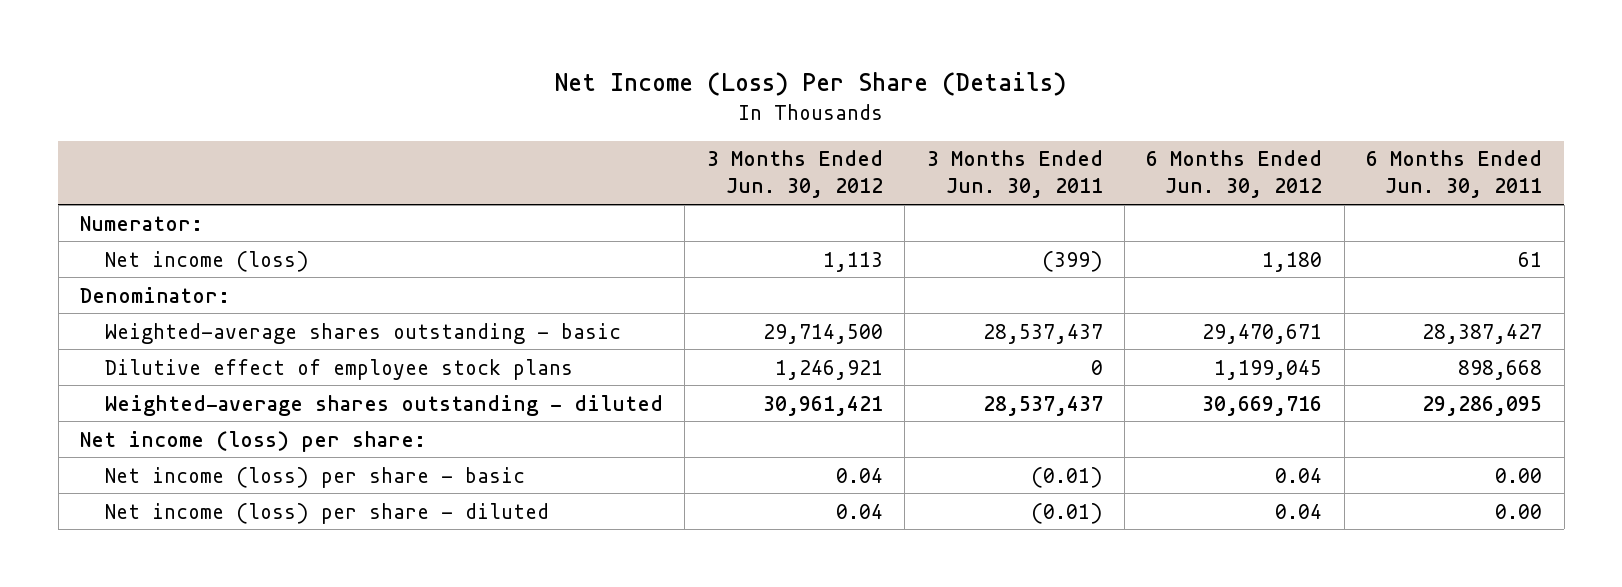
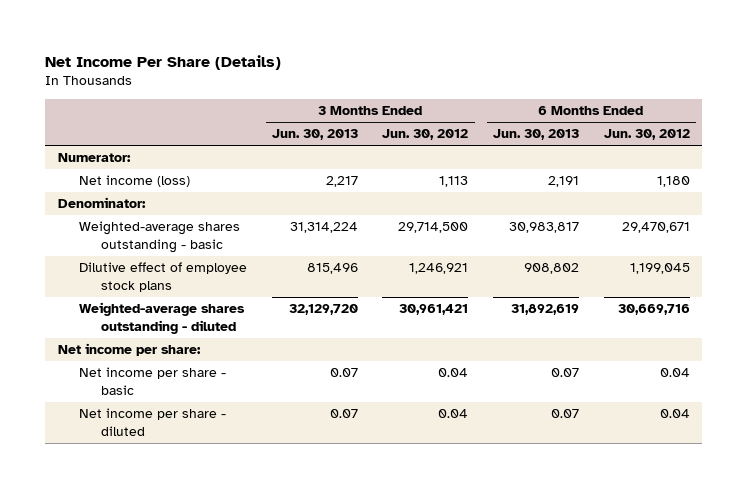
- Net Income (Loss) Per Share (Details)
+ Net Income Per Share (Details)
- | 3 Months Ended Jun. 30, 2012 | 3 Months Ended Jun. 30, 2011 | 6 Months Ended Jun. 30, 2012 | 6 Months Ended Jun. 30, 2011
+ | 3 Months Ended Jun. 30, 2013 | 3 Months Ended Jun. 30, 2012 | 6 Months Ended Jun. 30, 2013 | 6 Months Ended Jun. 30, 2012
- Net income (loss) per share:
- Net income (loss) per share - basic | 0.04 | (0.01) | 0.04 | 0.00
- Net income (loss) per share - diluted | 0.04 | (0.01) | 0.04 | 0.00
+ Net income per share:
+ Net income per share - basic | 0.07 | 0.04 | 0.07 | 0.04
+ Net income per share - diluted | 0.07 | 0.04 | 0.07 | 0.04

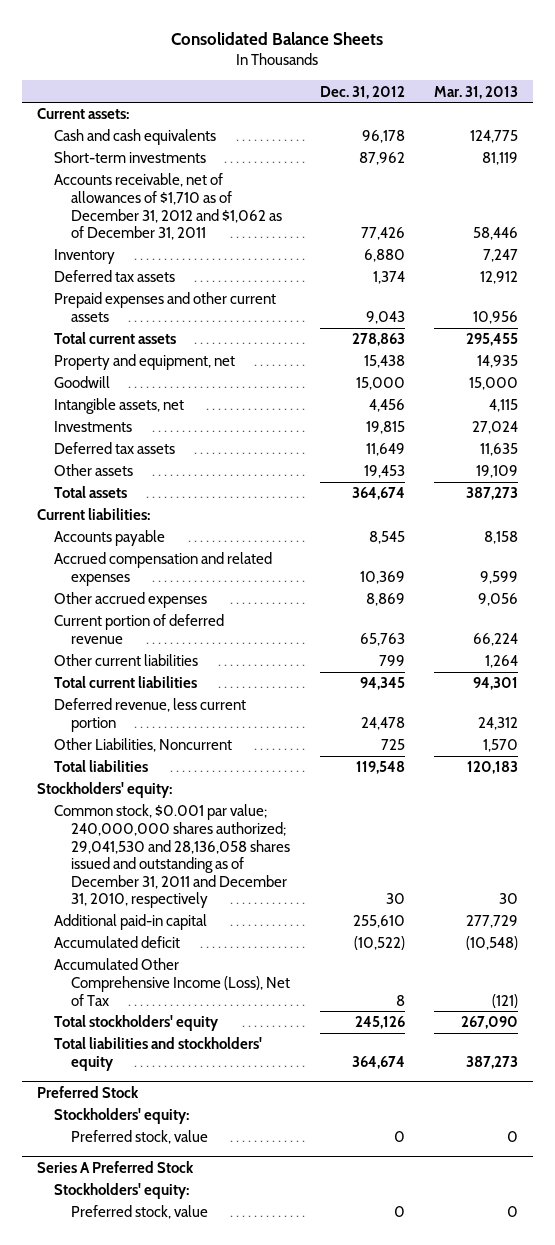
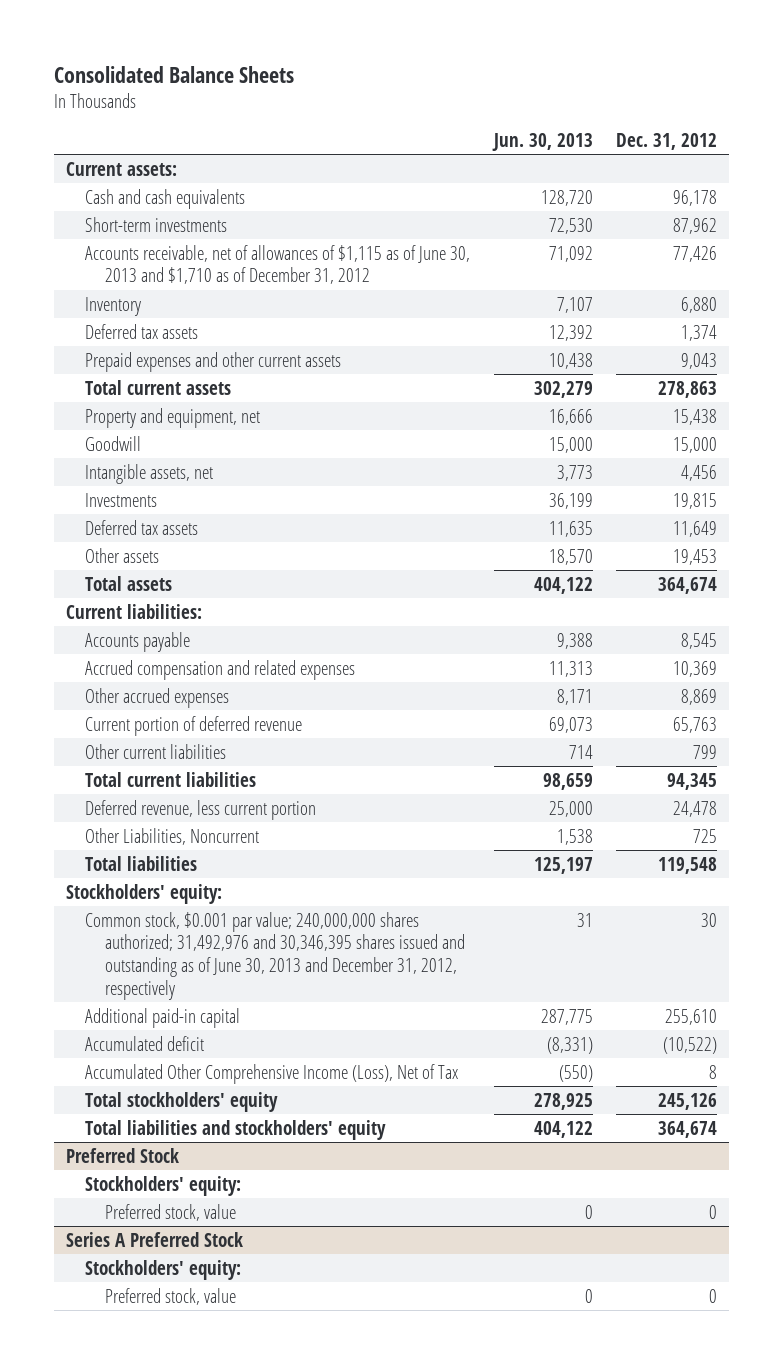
- | Dec. 31, 2012 | Mar. 31, 2013
+ | Jun. 30, 2013 | Dec. 31, 2012
- Accounts receivable, net of allowances of $1,710 as of December 31, 2012 and $1,062 as of December 31, 2011 | 77,426 | 58,446
+ Accounts receivable, net of allowances of $1,115 as of June 30, 2013 and $1,710 as of December 31, 2012 | 71,092 | 77,426
- Common stock, $0.001 par value; 240,000,000 shares authorized; 29,041,530 and 28,136,058 shares issued and outstanding as of December 31, 2011 and December 31, 2010, respectively | 30 | 30
+ Common stock, $0.001 par value; 240,000,000 shares authorized; 31,492,976 and 30,346,395 shares issued and outstanding as of June 30, 2013 and December 31, 2012, respectively | 31 | 30

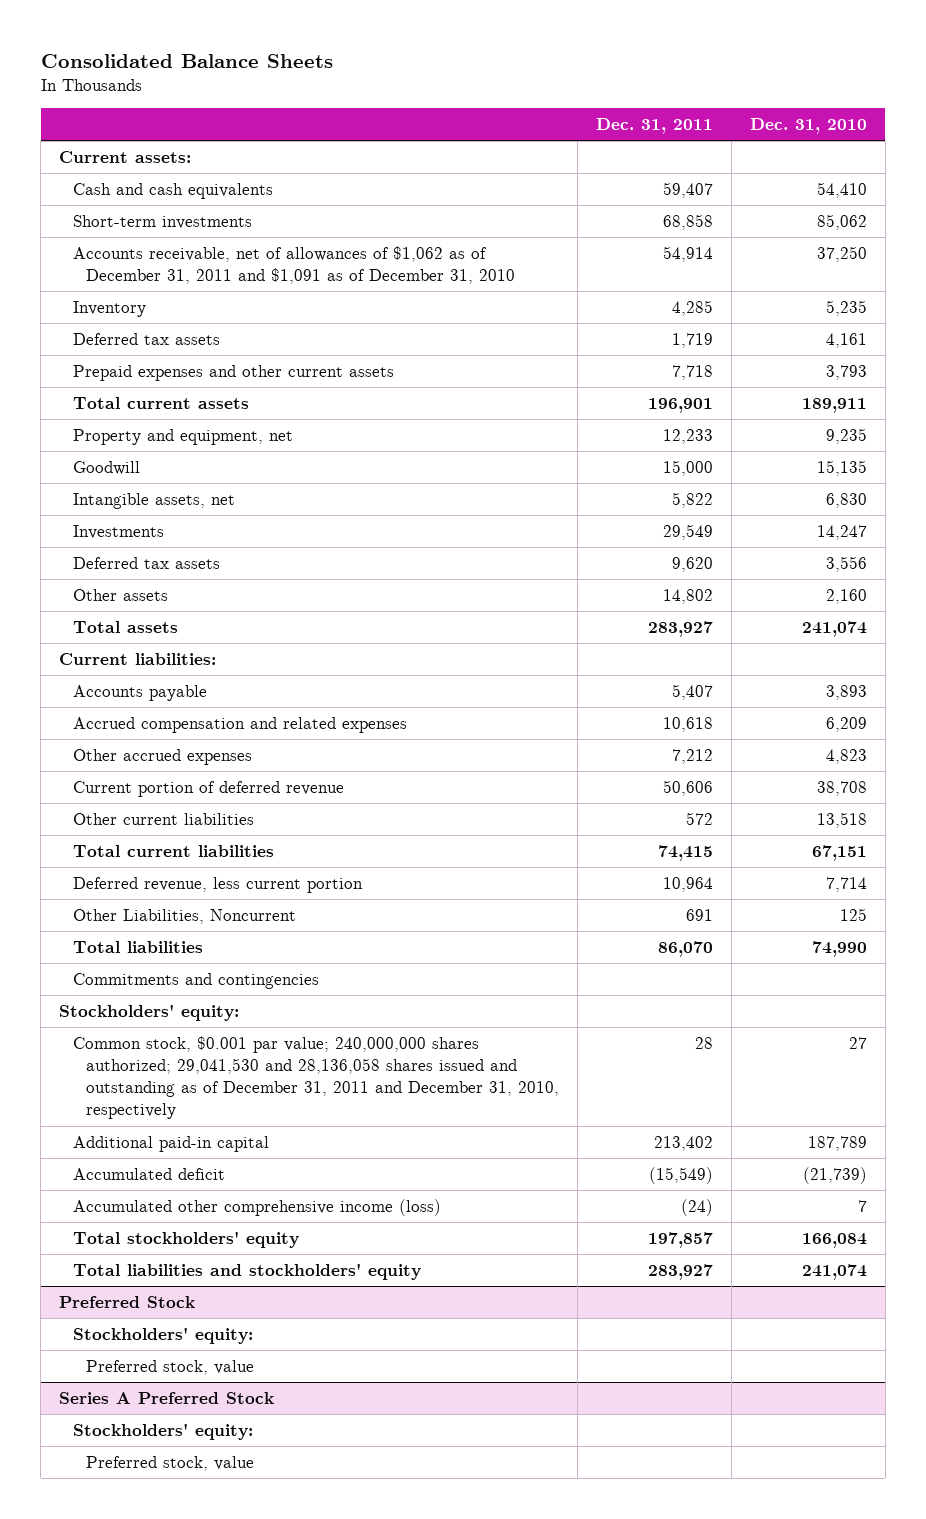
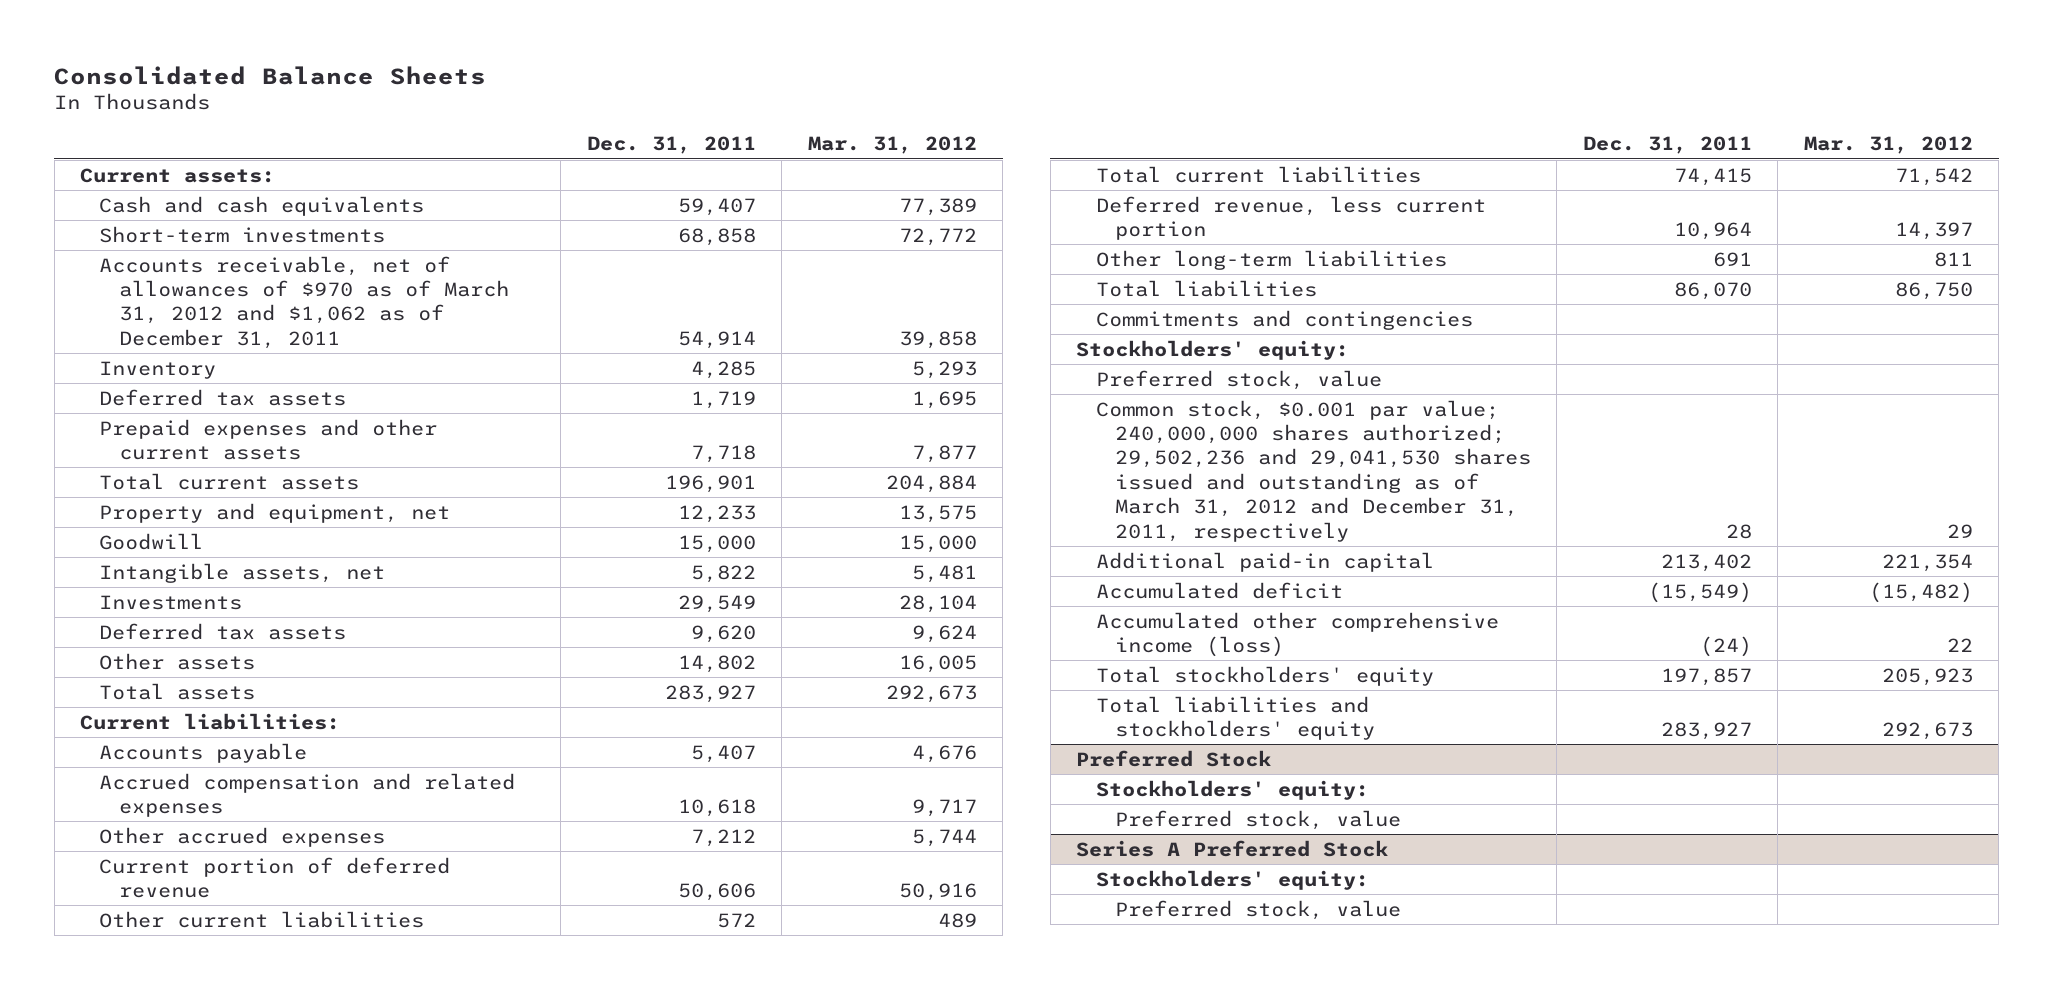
- | Dec. 31, 2011 | Dec. 31, 2010
+ | Dec. 31, 2011 | Mar. 31, 2012
- Accounts receivable, net of allowances of $1,062 as of December 31, 2011 and $1,091 as of December 31, 2010 | 54,914 | 37,250
+ Accounts receivable, net of allowances of $970 as of March 31, 2012 and $1,062 as of December 31, 2011 | 54,914 | 39,858
- Other Liabilities, Noncurrent | 691 | 125
+ Other long-term liabilities | 691 | 811
- Common stock, $0.001 par value; 240,000,000 shares authorized; 29,041,530 and 28,136,058 shares issued and outstanding as of December 31, 2011 and December 31, 2010, respectively | 28 | 27
+ Preferred stock, value
+ Common stock, $0.001 par value; 240,000,000 shares authorized; 29,502,236 and 29,041,530 shares issued and outstanding as of March 31, 2012 and December 31, 2011, respectively | 28 | 29

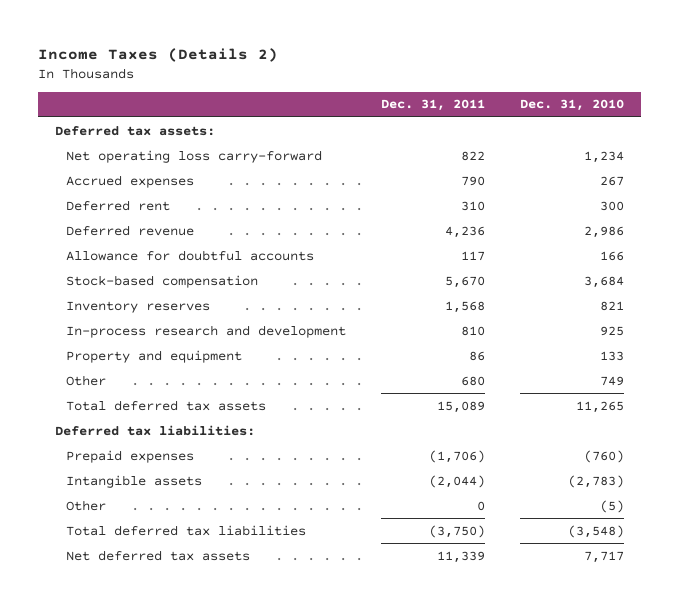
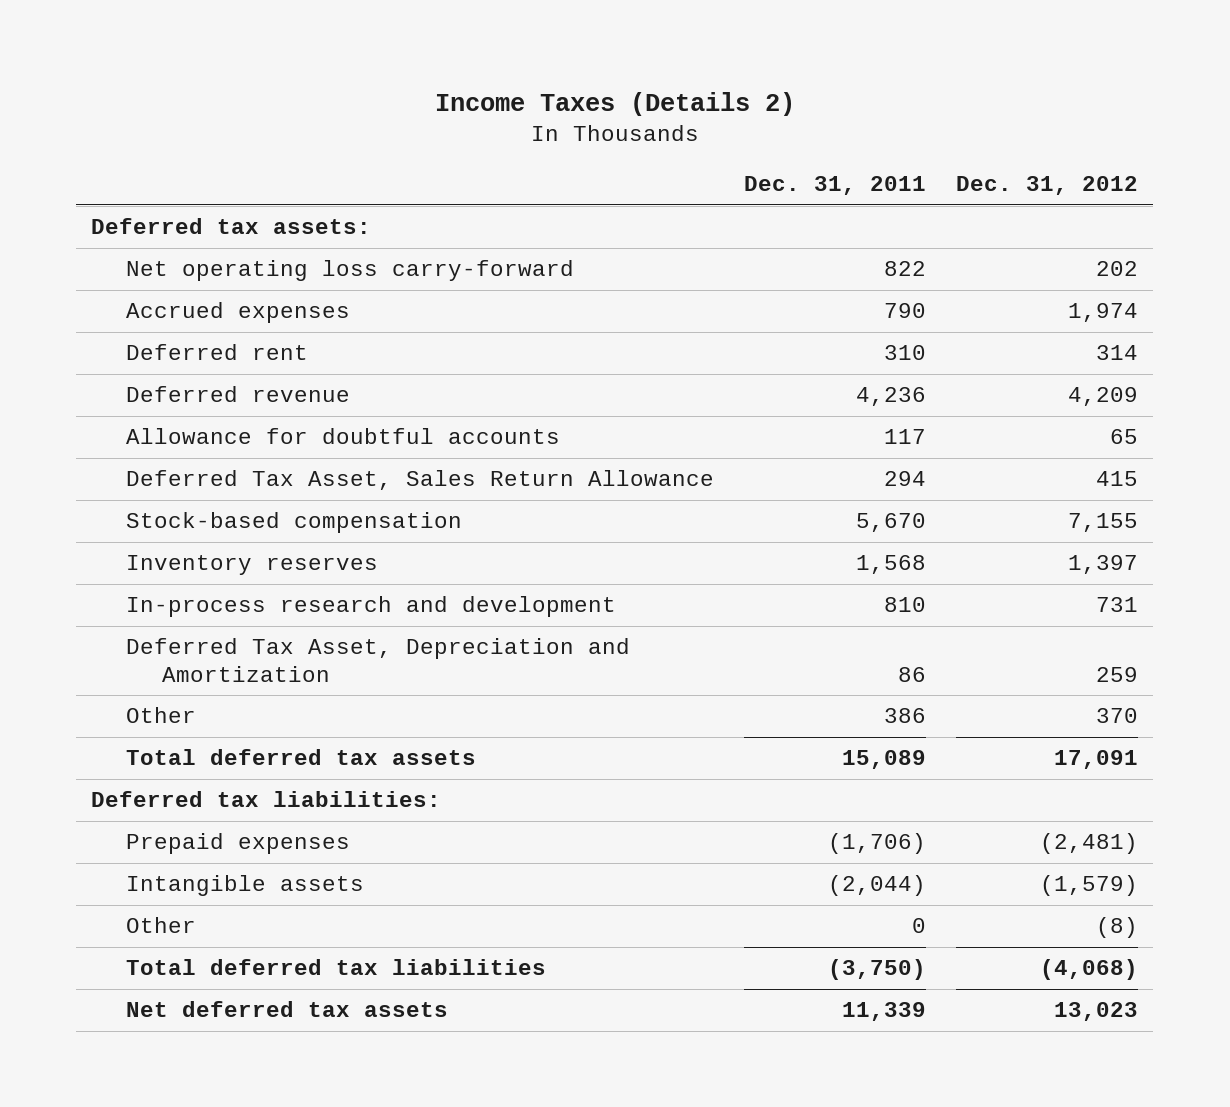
- | Dec. 31, 2011 | Dec. 31, 2010
+ | Dec. 31, 2011 | Dec. 31, 2012
+ Deferred Tax Asset, Sales Return Allowance | 294 | 415
- Property and equipment | 86 | 133
- Other | 680 | 749
+ Deferred Tax Asset, Depreciation and Amortization | 86 | 259
+ Other | 386 | 370

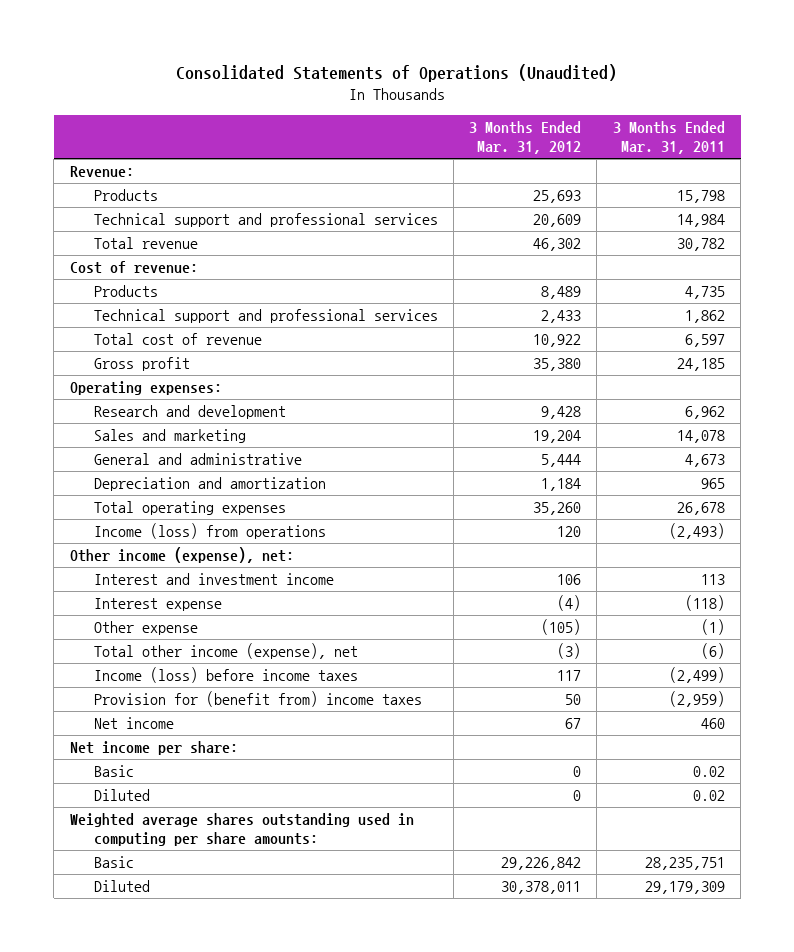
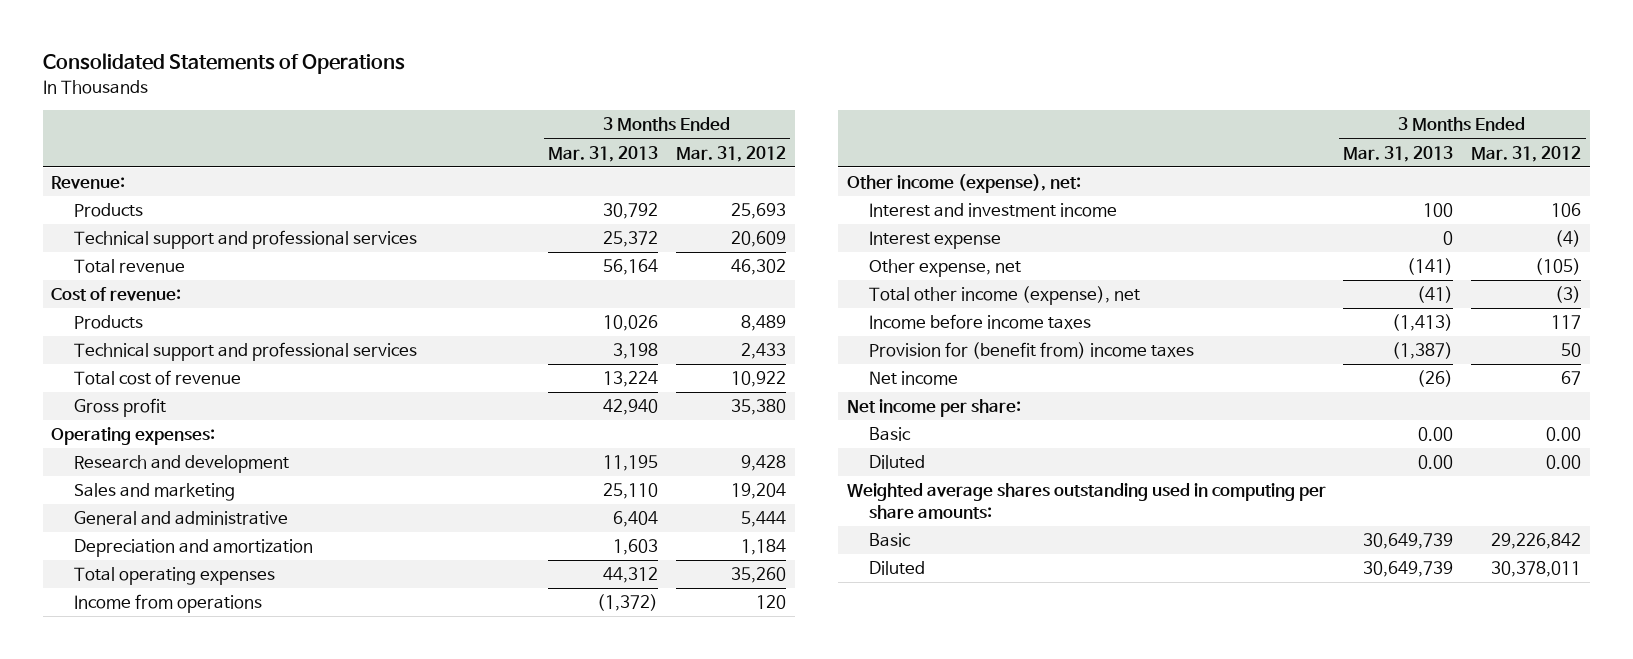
- Consolidated Statements of Operations (Unaudited)
+ Consolidated Statements of Operations
- | 3 Months Ended Mar. 31, 2012 | 3 Months Ended Mar. 31, 2011
+ | 3 Months Ended Mar. 31, 2013 | 3 Months Ended Mar. 31, 2012
- Income (loss) from operations | 120 | (2,493)
+ Income from operations | (1,372) | 120
- Other expense | (105) | (1)
+ Other expense, net | (141) | (105)
- Income (loss) before income taxes | 117 | (2,499)
+ Income before income taxes | (1,413) | 117
- Basic | 0 | 0.02
- Diluted | 0 | 0.02
+ Basic | 0.00 | 0.00
+ Diluted | 0.00 | 0.00

